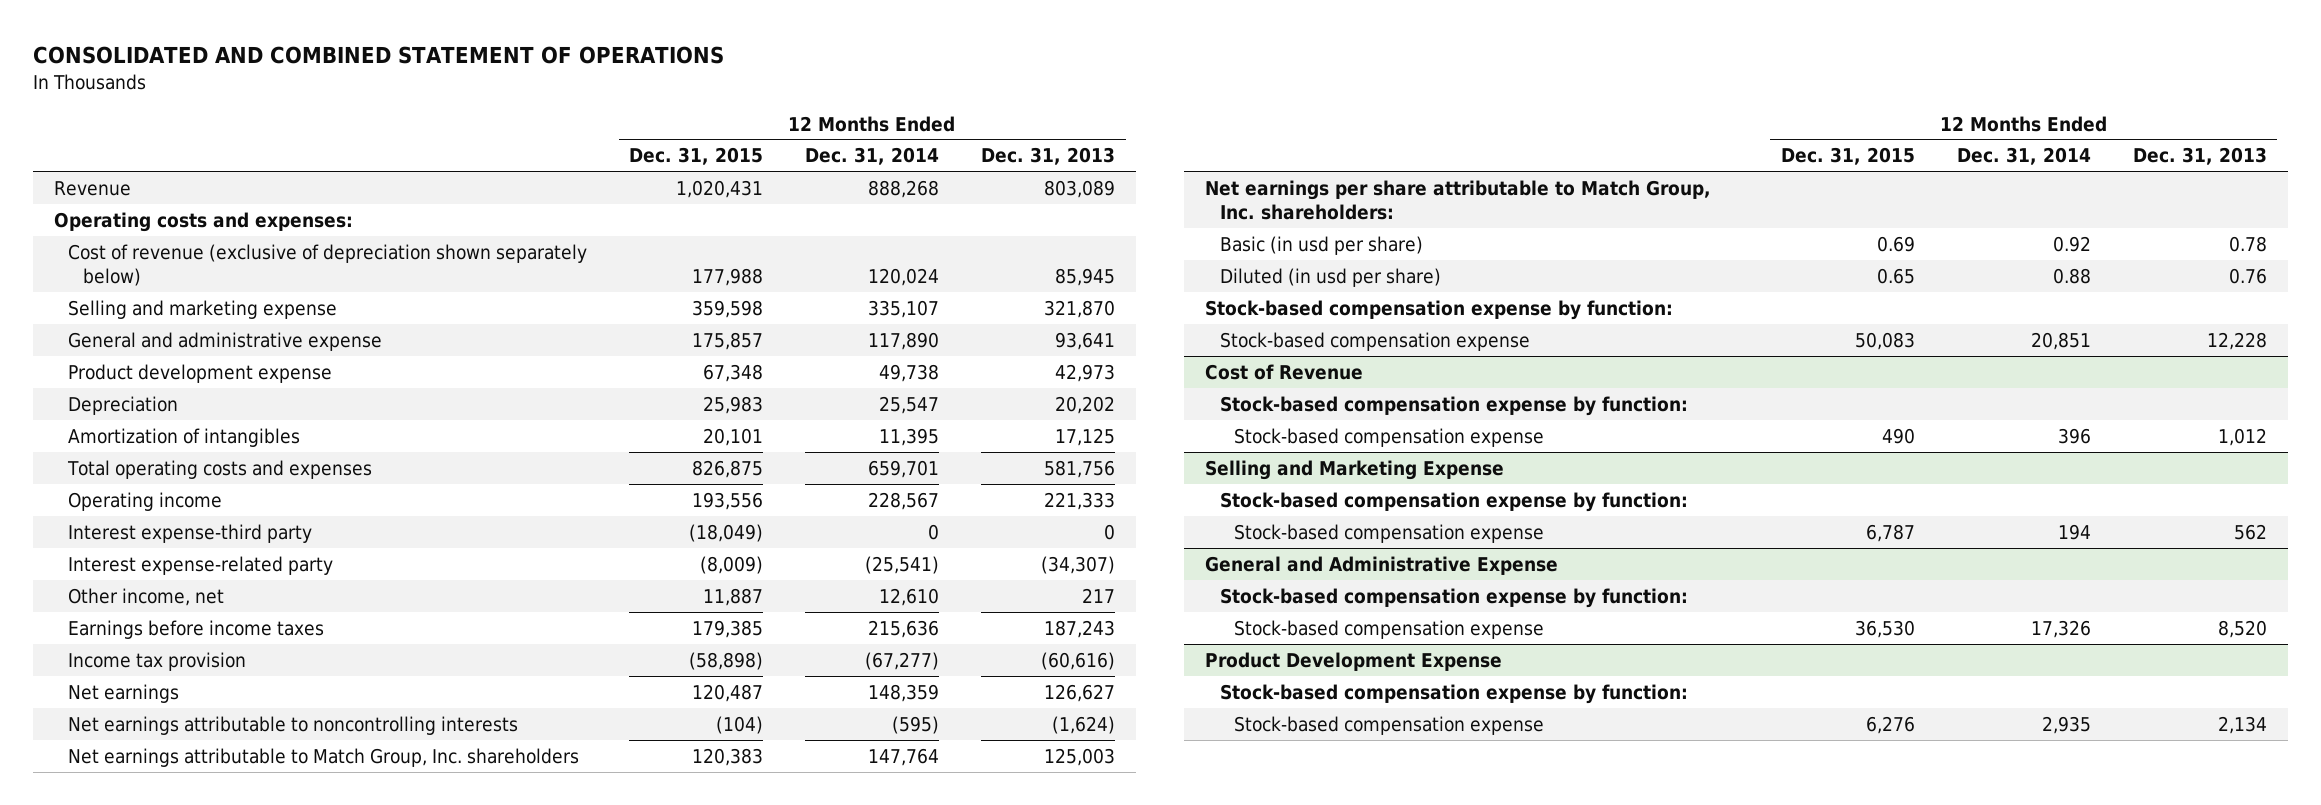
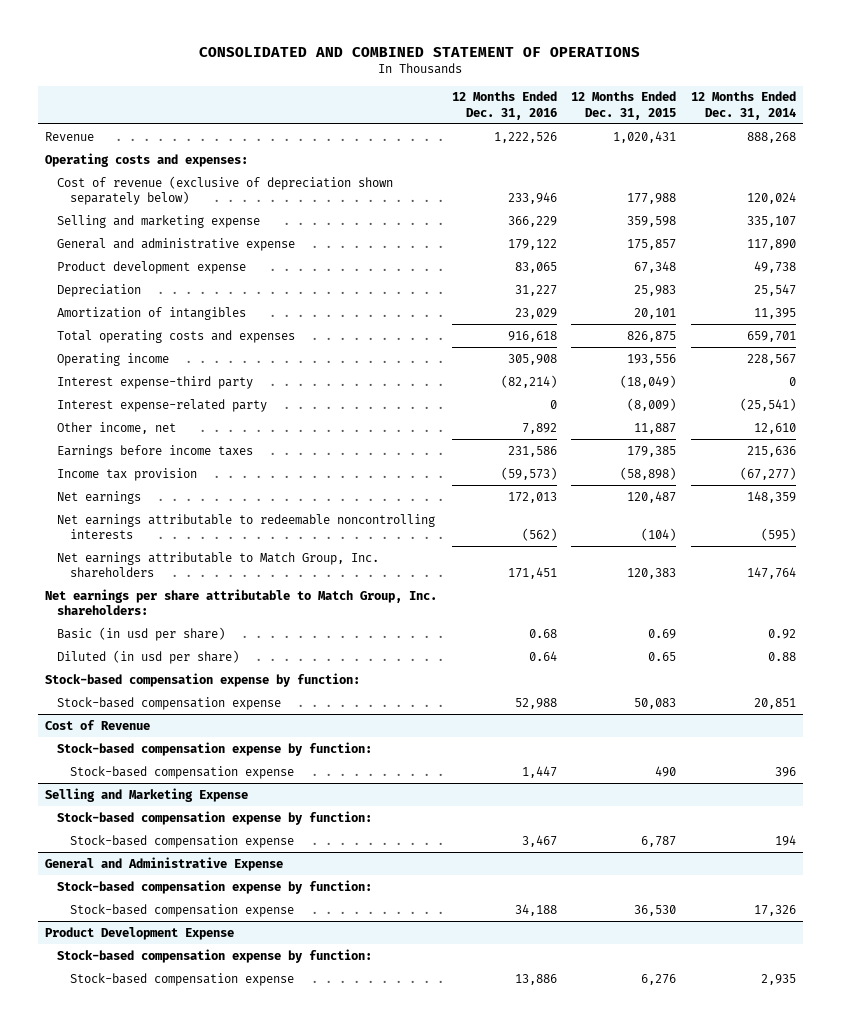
- | 12 Months Ended Dec. 31, 2015 | 12 Months Ended Dec. 31, 2014 | 12 Months Ended Dec. 31, 2013
+ | 12 Months Ended Dec. 31, 2016 | 12 Months Ended Dec. 31, 2015 | 12 Months Ended Dec. 31, 2014
- Net earnings attributable to noncontrolling interests | (104) | (595) | (1,624)
+ Net earnings attributable to redeemable noncontrolling interests | (562) | (104) | (595)

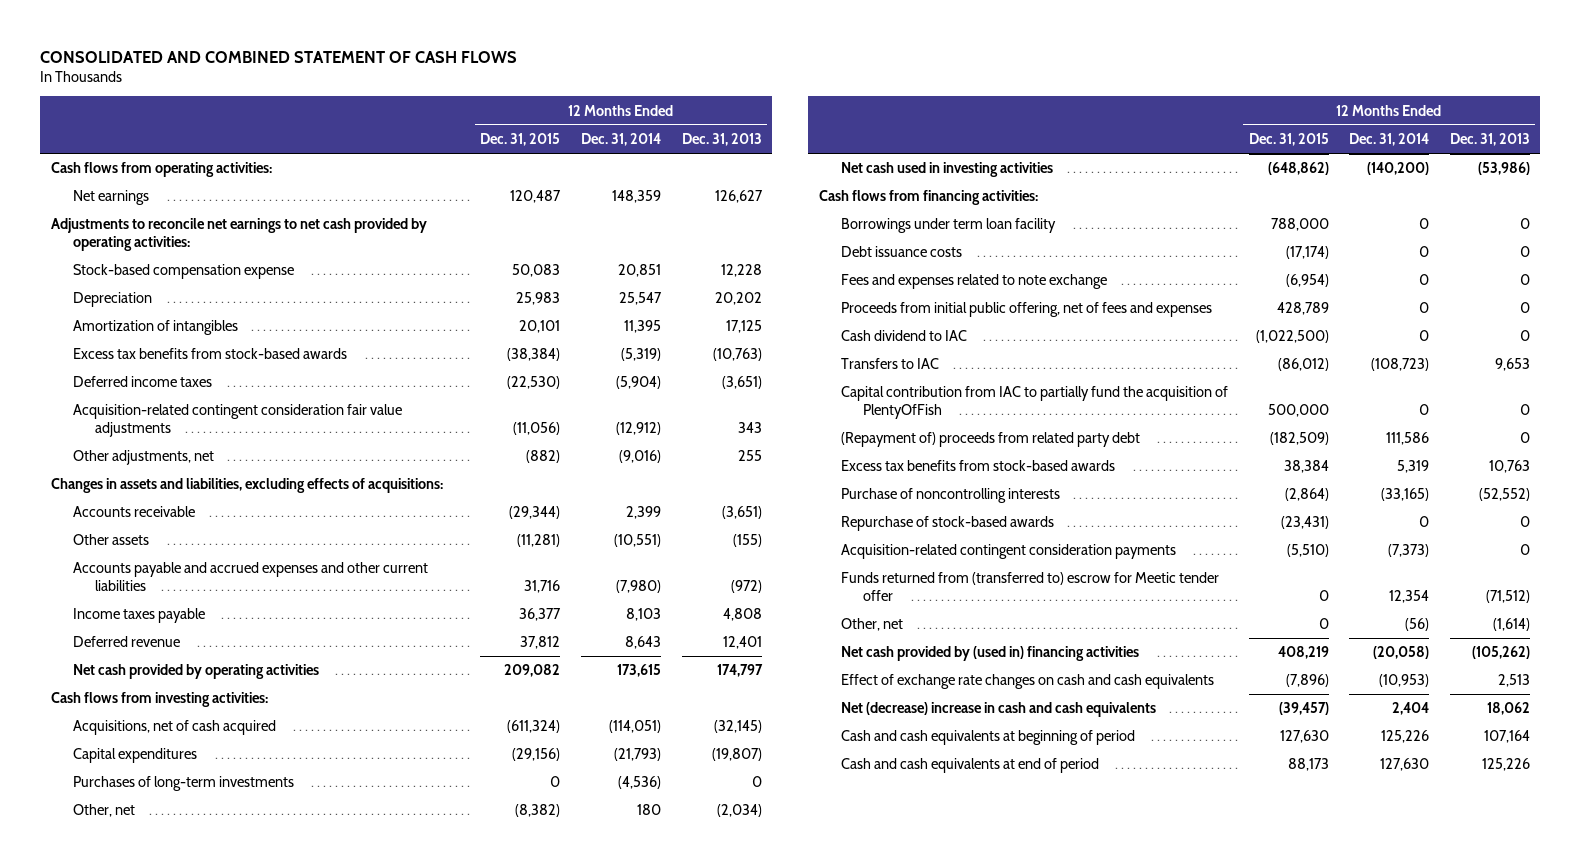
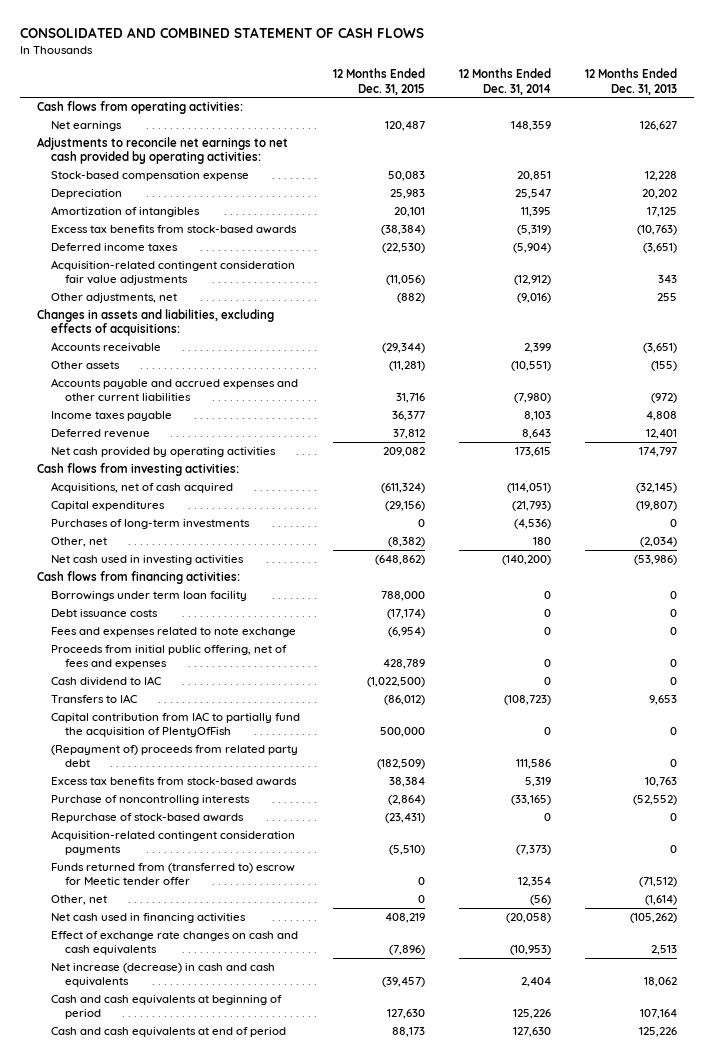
- Net cash provided by (used in) financing activities | 408,219 | (20,058) | (105,262)
+ Net cash used in financing activities | 408,219 | (20,058) | (105,262)
- Net (decrease) increase in cash and cash equivalents | (39,457) | 2,404 | 18,062
+ Net increase (decrease) in cash and cash equivalents | (39,457) | 2,404 | 18,062

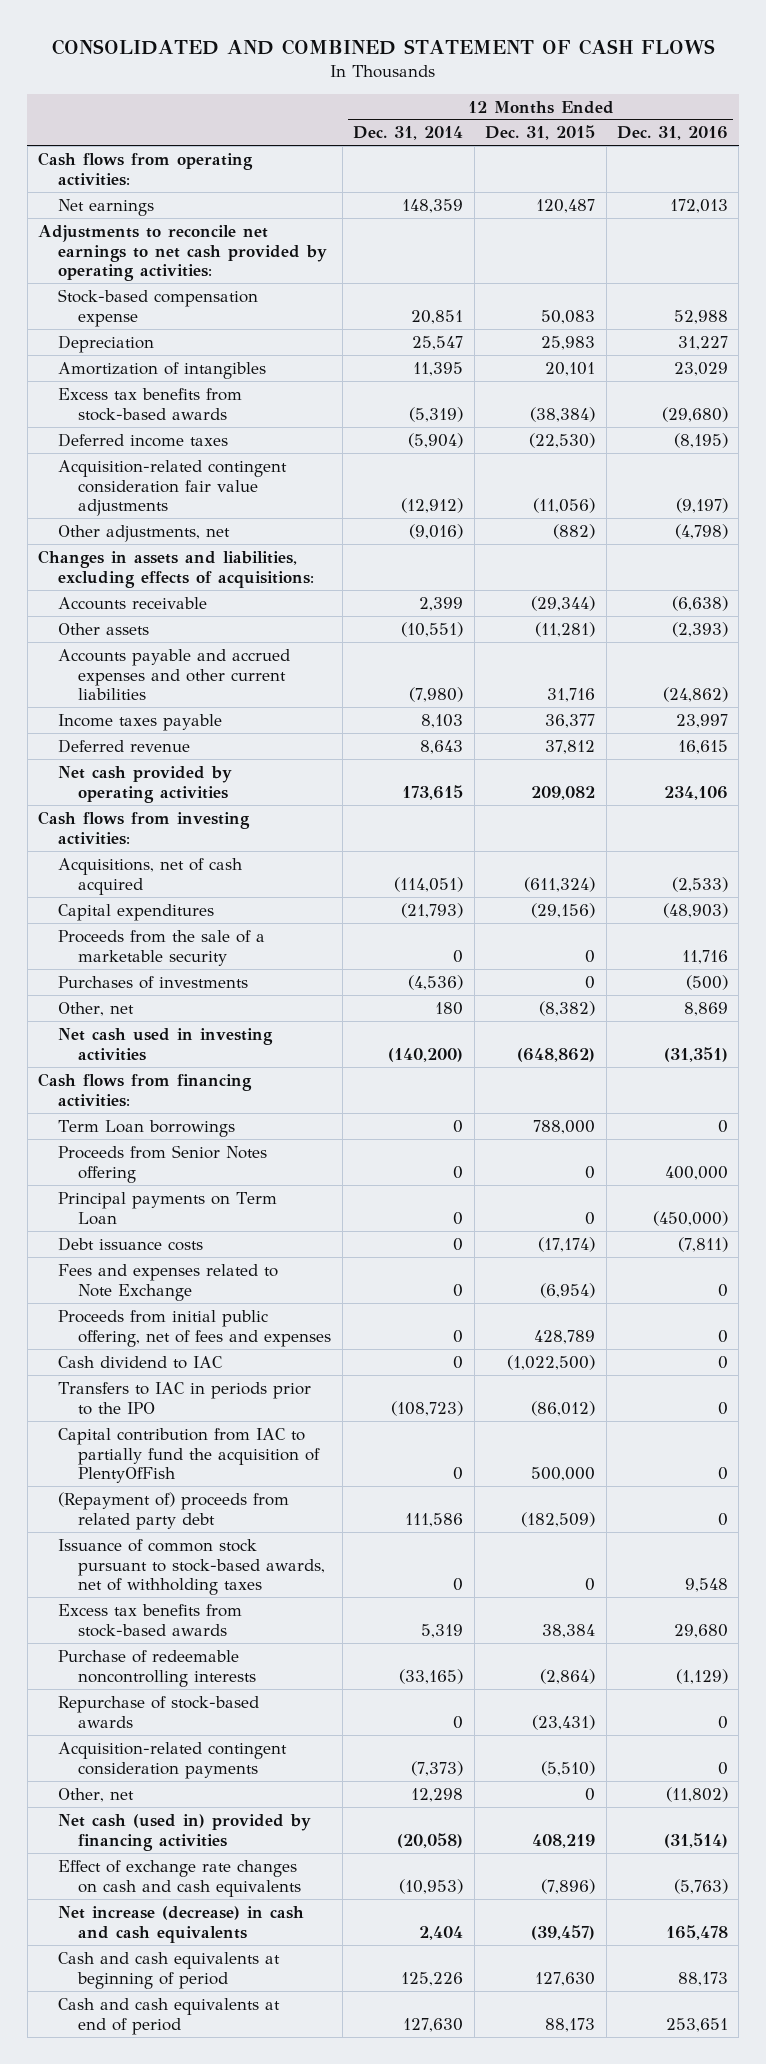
- | 12 Months Ended Dec. 31, 2015 | 12 Months Ended Dec. 31, 2014 | 12 Months Ended Dec. 31, 2013
+ | 12 Months Ended Dec. 31, 2014 | 12 Months Ended Dec. 31, 2015 | 12 Months Ended Dec. 31, 2016
- Purchases of long-term investments | 0 | (4,536) | 0
+ Proceeds from the sale of a marketable security | 0 | 0 | 11,716
+ Purchases of investments | (4,536) | 0 | (500)
- Borrowings under term loan facility | 788,000 | 0 | 0
+ Term Loan borrowings | 0 | 788,000 | 0
+ Proceeds from Senior Notes offering | 0 | 0 | 400,000
+ Principal payments on Term Loan | 0 | 0 | (450,000)
- Fees and expenses related to note exchange | (6,954) | 0 | 0
+ Fees and expenses related to Note Exchange | 0 | (6,954) | 0
- Transfers to IAC | (86,012) | (108,723) | 9,653
+ Transfers to IAC in periods prior to the IPO | (108,723) | (86,012) | 0
+ Issuance of common stock pursuant to stock-based awards, net of withholding taxes | 0 | 0 | 9,548
- Purchase of noncontrolling interests | (2,864) | (33,165) | (52,552)
+ Purchase of redeemable noncontrolling interests | (33,165) | (2,864) | (1,129)
- Funds returned from (transferred to) escrow for Meetic tender offer | 0 | 12,354 | (71,512)
- Other, net | 0 | (56) | (1,614)
- Net cash used in financing activities | 408,219 | (20,058) | (105,262)
+ Other, net | 12,298 | 0 | (11,802)
+ Net cash (used in) provided by financing activities | (20,058) | 408,219 | (31,514)

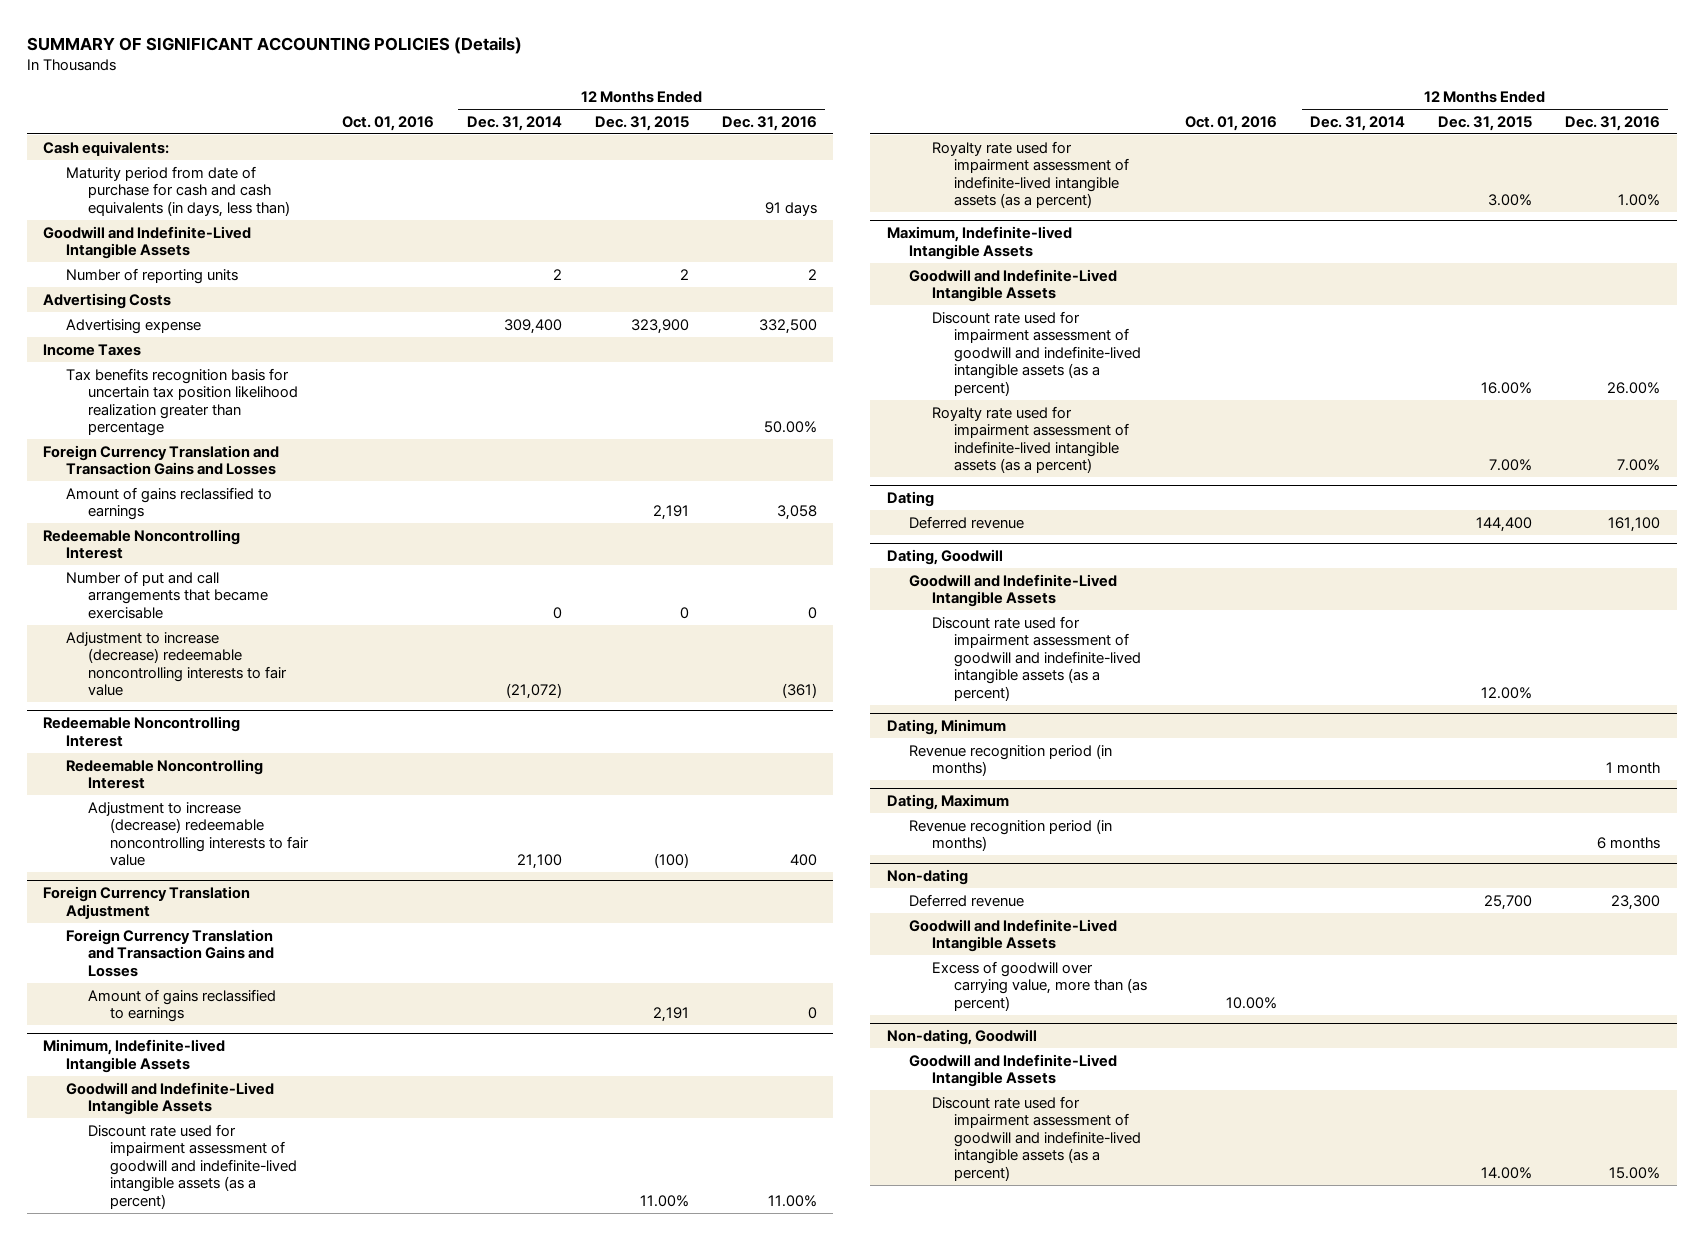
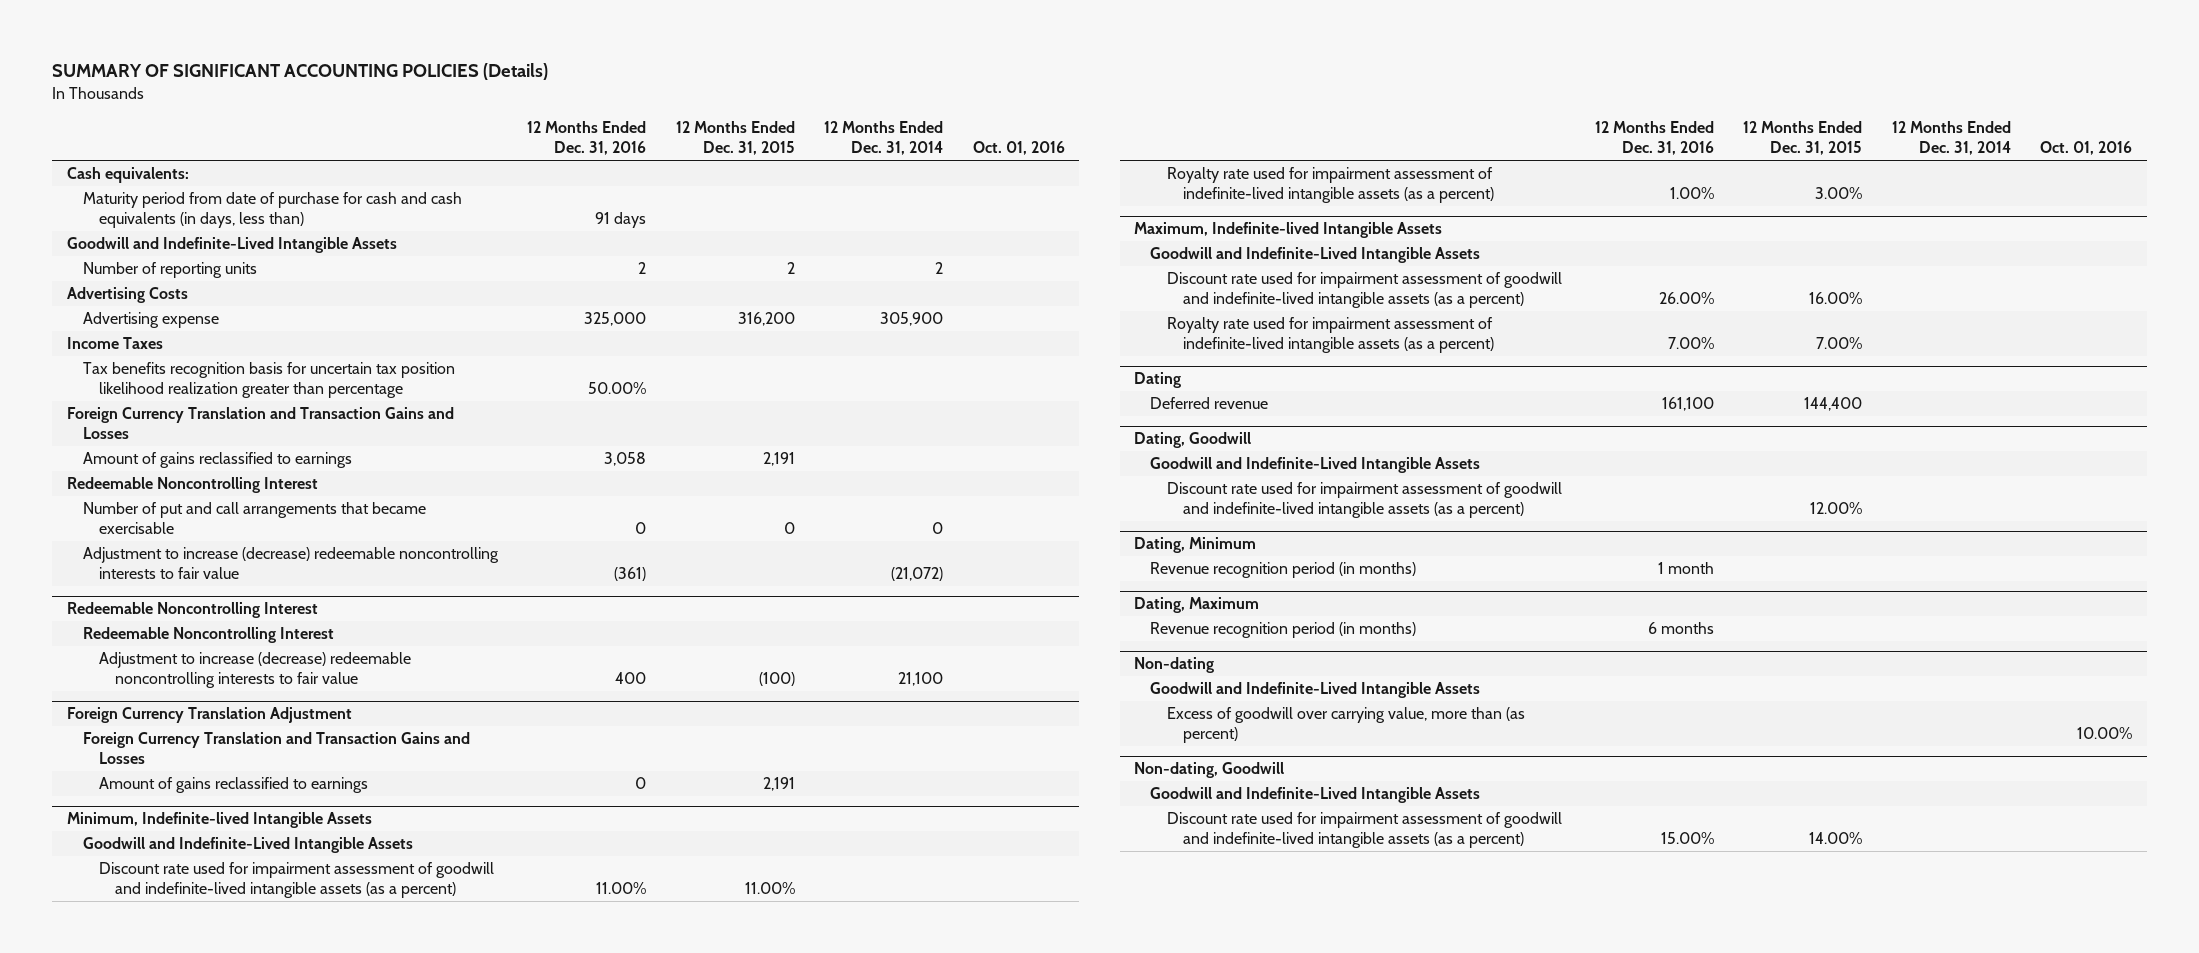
- | Oct. 01, 2016 | 12 Months Ended Dec. 31, 2014 | 12 Months Ended Dec. 31, 2015 | 12 Months Ended Dec. 31, 2016
+ | 12 Months Ended Dec. 31, 2016 | 12 Months Ended Dec. 31, 2015 | 12 Months Ended Dec. 31, 2014 | Oct. 01, 2016
- Advertising expense | | 309,400 | 323,900 | 332,500
+ Advertising expense | 325,000 | 316,200 | 305,900 |
@ Non-dating
- Deferred revenue | | | 25,700 | 23,300

